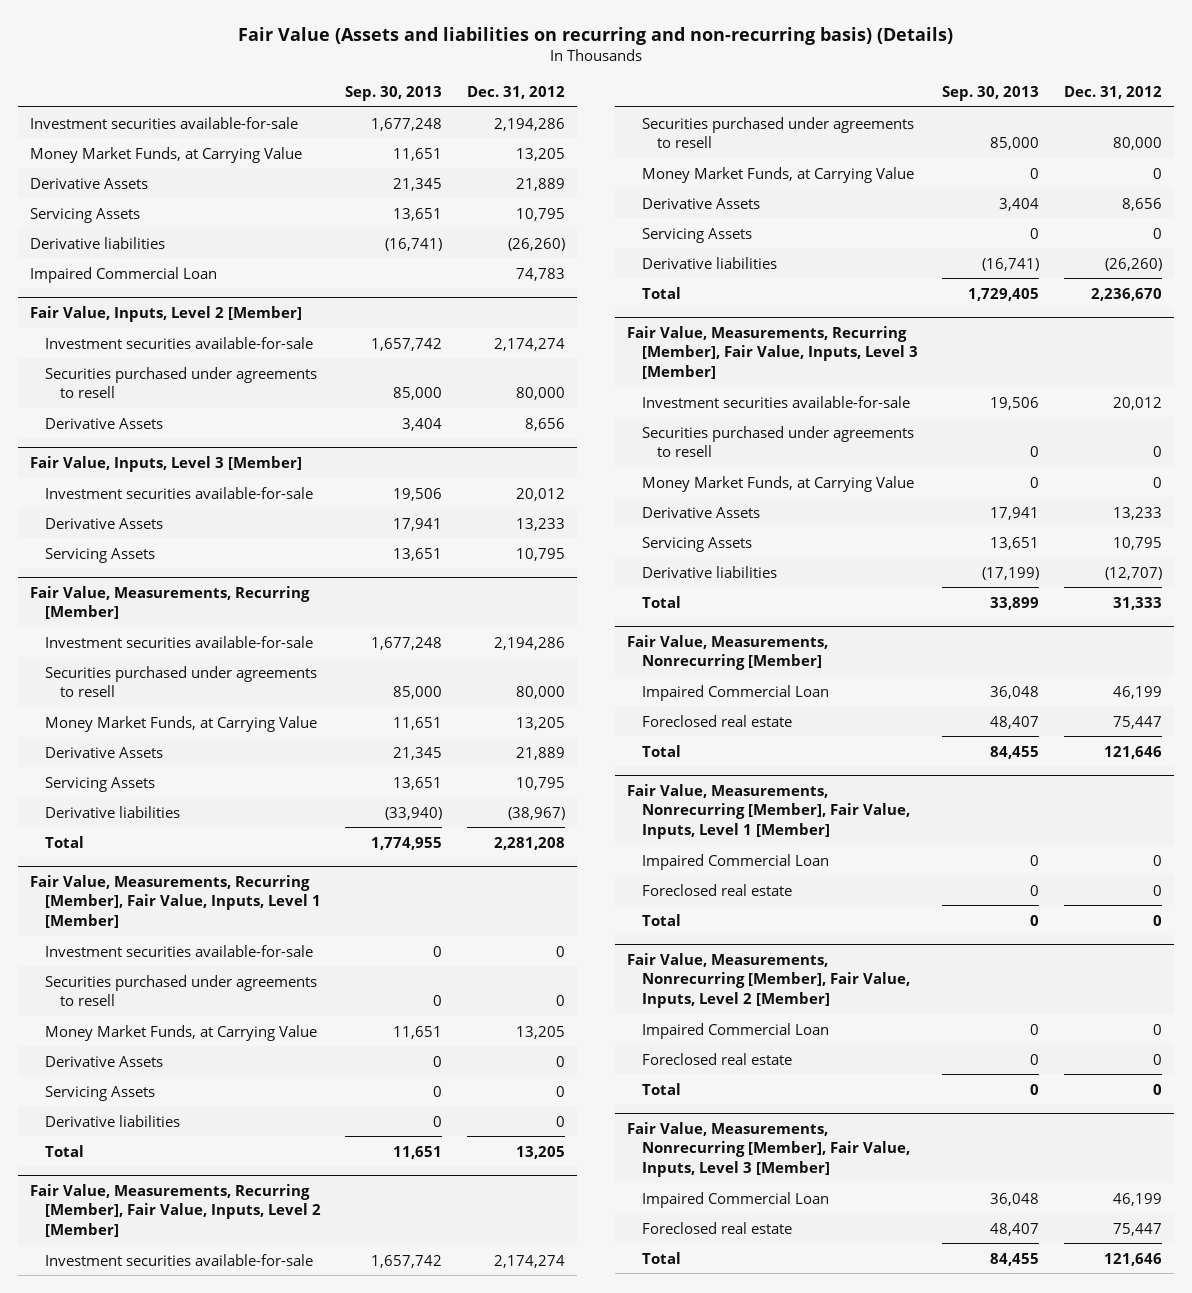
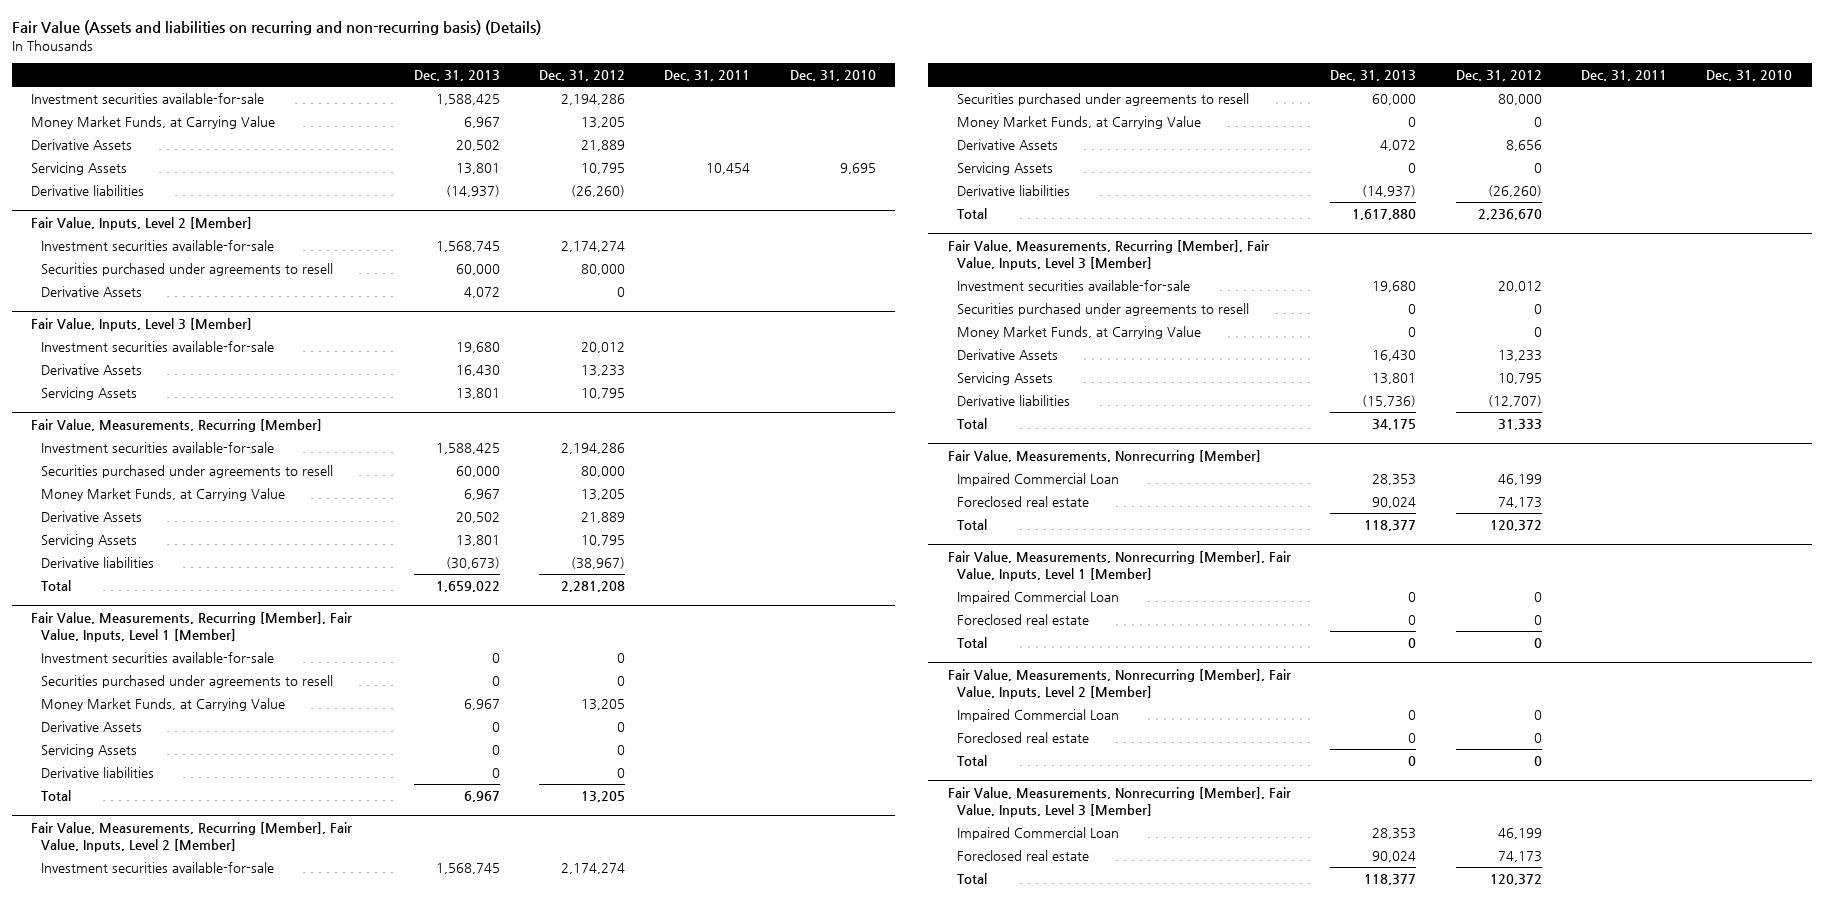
- | Sep. 30, 2013 | Dec. 31, 2012
+ | Dec. 31, 2013 | Dec. 31, 2012 | Dec. 31, 2011 | Dec. 31, 2010
- Impaired Commercial Loan | | 74,783
@ Fair Value, Inputs, Level 2 [Member]
- Derivative Assets | 3,404 | 8,656
+ Derivative Assets | 4,072 | 0 | |
@ Fair Value, Measurements, Nonrecurring [Member]
- Foreclosed real estate | 48,407 | 75,447
- Total | 84,455 | 121,646
+ Foreclosed real estate | 90,024 | 74,173 | |
+ Total | 118,377 | 120,372 | |
@ Fair Value, Measurements, Nonrecurring [Member], Fair Value, Inputs, Level 3 [Member]
- Foreclosed real estate | 48,407 | 75,447
- Total | 84,455 | 121,646
+ Foreclosed real estate | 90,024 | 74,173 | |
+ Total | 118,377 | 120,372 | |

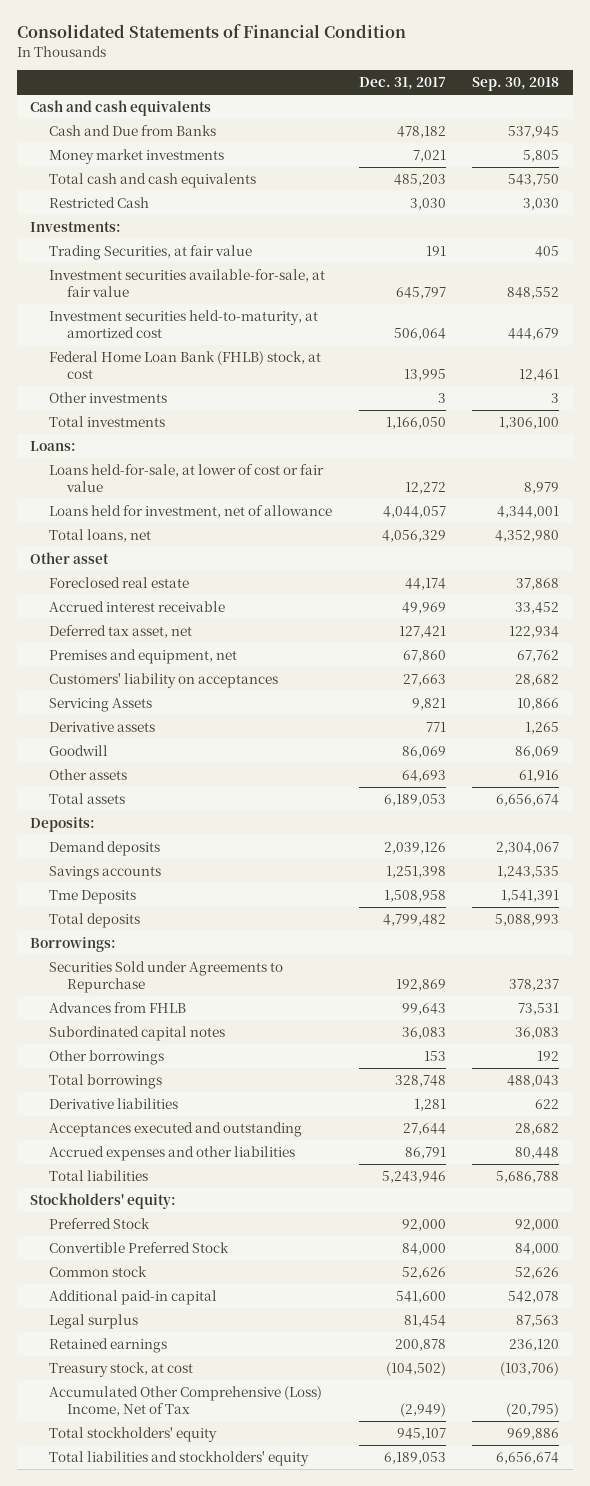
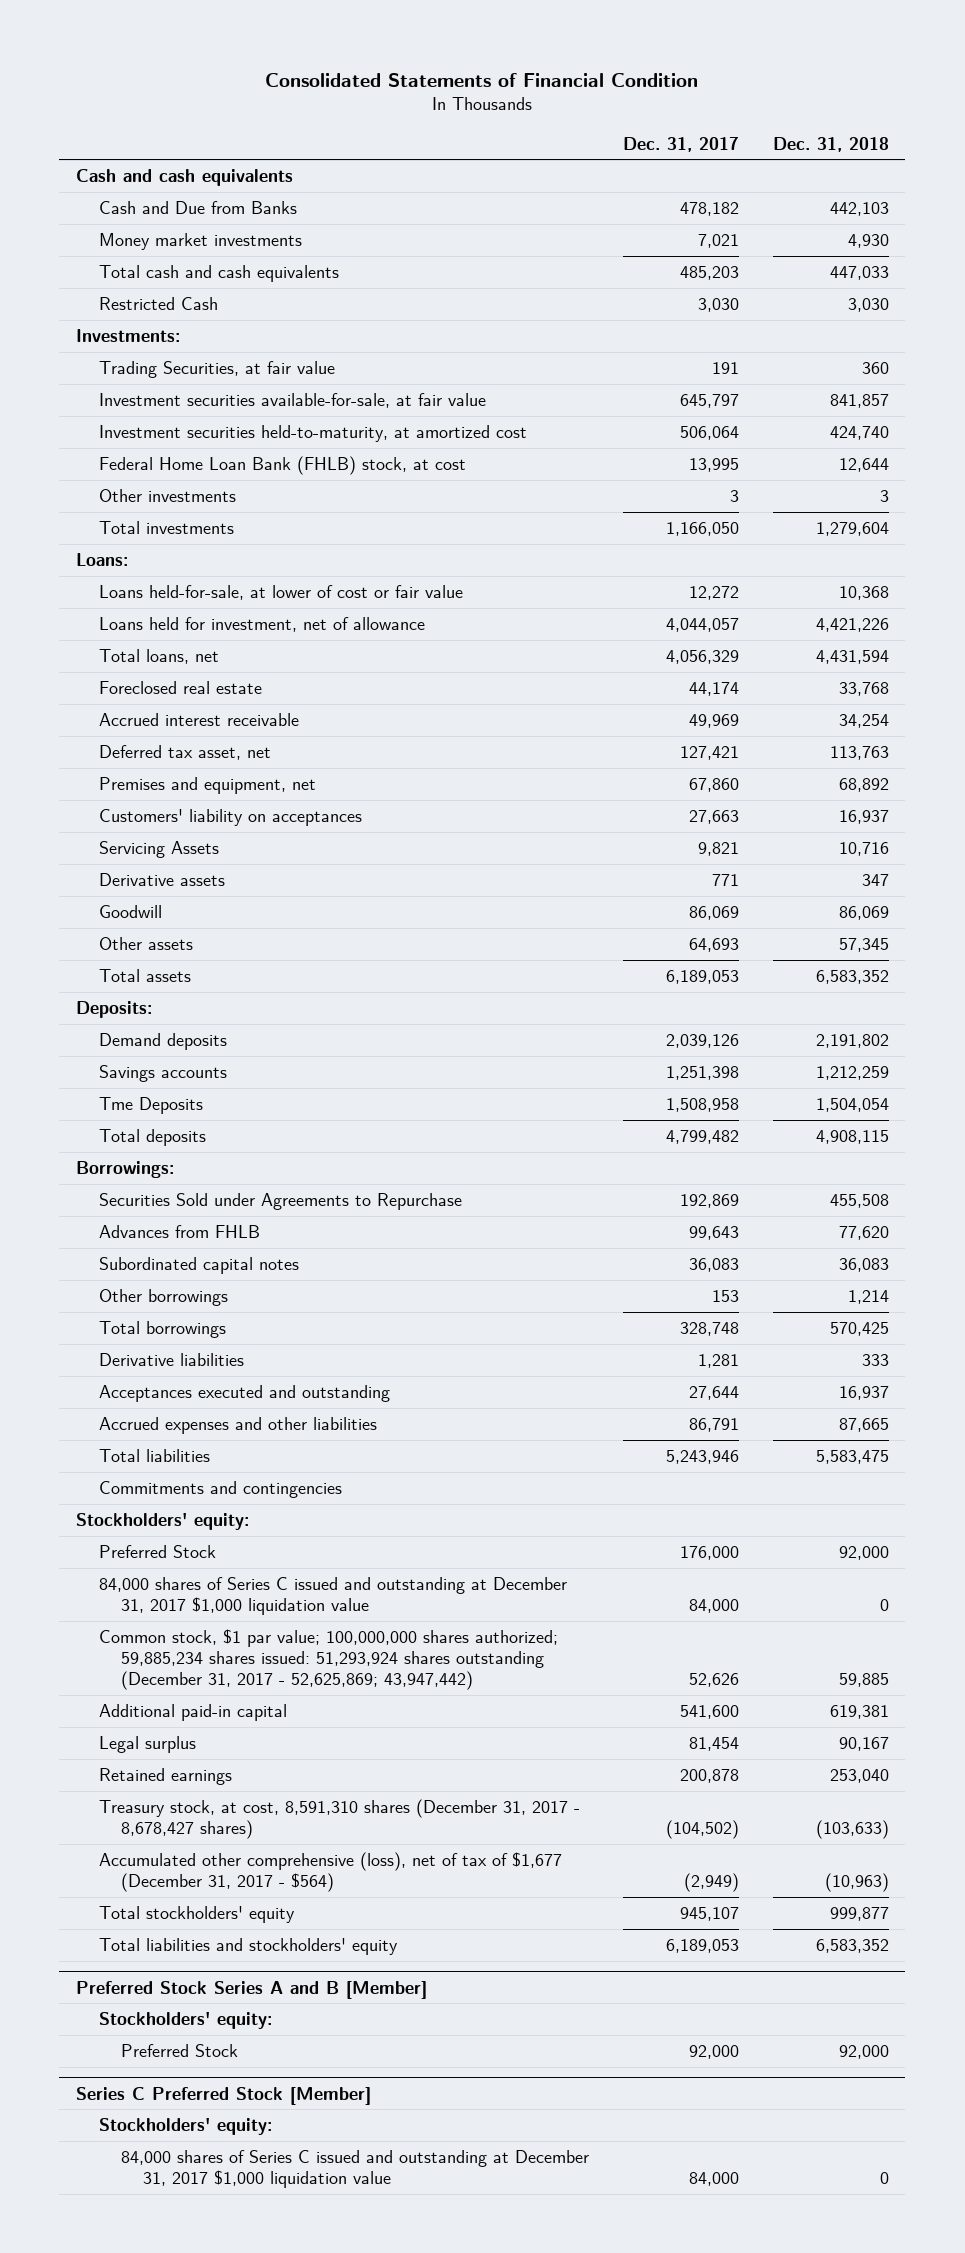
- | Dec. 31, 2017 | Sep. 30, 2018
+ | Dec. 31, 2017 | Dec. 31, 2018
- Other asset
+ Commitments and contingencies
- Preferred Stock | 92,000 | 92,000
- Convertible Preferred Stock | 84,000 | 84,000
- Common stock | 52,626 | 52,626
+ Preferred Stock | 176,000 | 92,000
+ 84,000 shares of Series C issued and outstanding at December 31, 2017 $1,000 liquidation value | 84,000 | 0
+ Common stock, $1 par value; 100,000,000 shares authorized; 59,885,234 shares issued: 51,293,924 shares outstanding (December 31, 2017 - 52,625,869; 43,947,442) | 52,626 | 59,885
- Treasury stock, at cost | (104,502) | (103,706)
- Accumulated Other Comprehensive (Loss) Income, Net of Tax | (2,949) | (20,795)
+ Treasury stock, at cost, 8,591,310 shares (December 31, 2017 - 8,678,427 shares) | (104,502) | (103,633)
+ Accumulated other comprehensive (loss), net of tax of $1,677 (December 31, 2017 - $564) | (2,949) | (10,963)
+ Preferred Stock Series A and B [Member]
+ Stockholders' equity:
+ Preferred Stock | 92,000 | 92,000
+ Series C Preferred Stock [Member]
+ Stockholders' equity:
+ 84,000 shares of Series C issued and outstanding at December 31, 2017 $1,000 liquidation value | 84,000 | 0

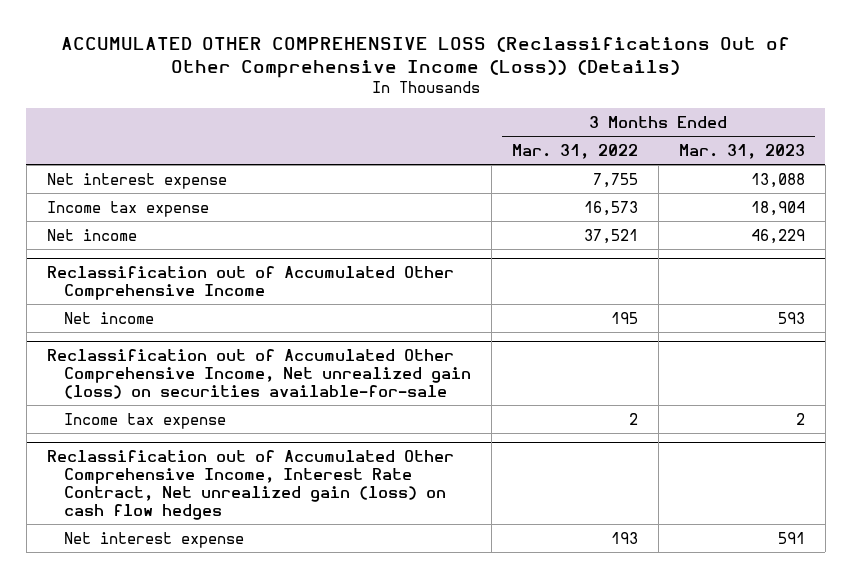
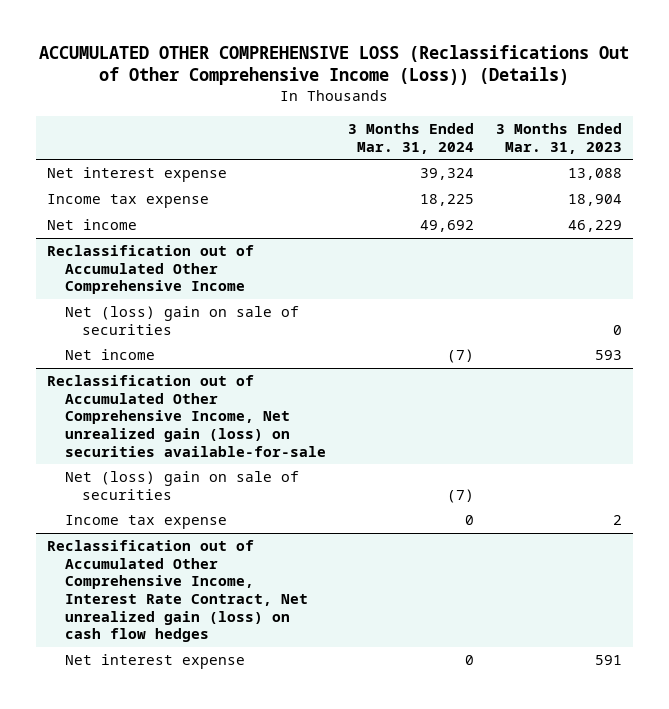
- | 3 Months Ended Mar. 31, 2022 | 3 Months Ended Mar. 31, 2023
+ | 3 Months Ended Mar. 31, 2024 | 3 Months Ended Mar. 31, 2023
@ Reclassification out of Accumulated Other Comprehensive Income
+ Net (loss) gain on sale of securities | | 0
@ Reclassification out of Accumulated Other Comprehensive Income, Net unrealized gain (loss) on securities available-for-sale
+ Net (loss) gain on sale of securities | (7) |

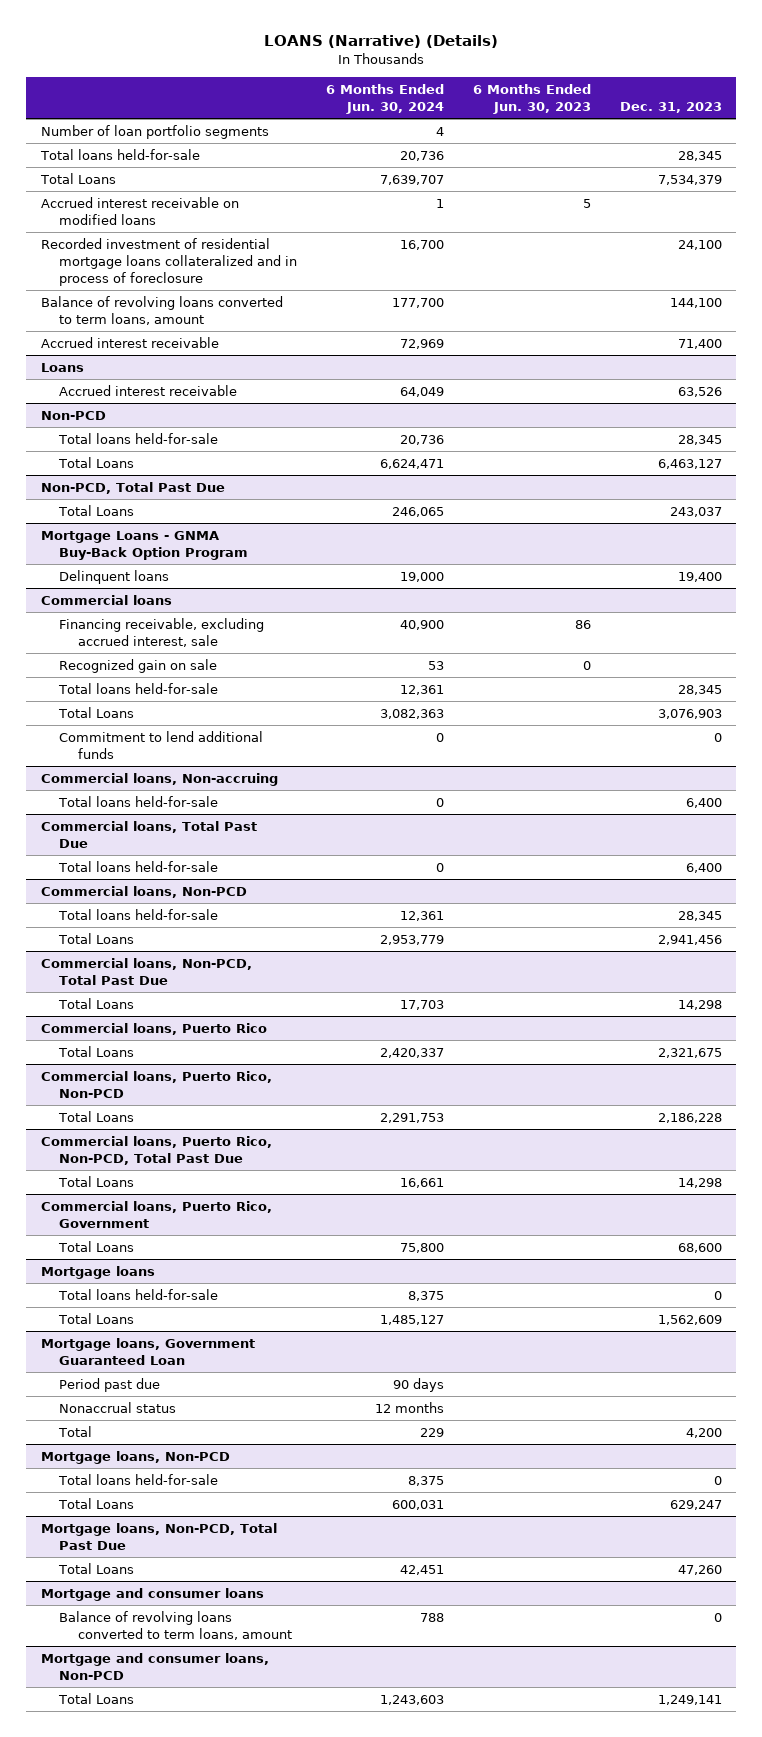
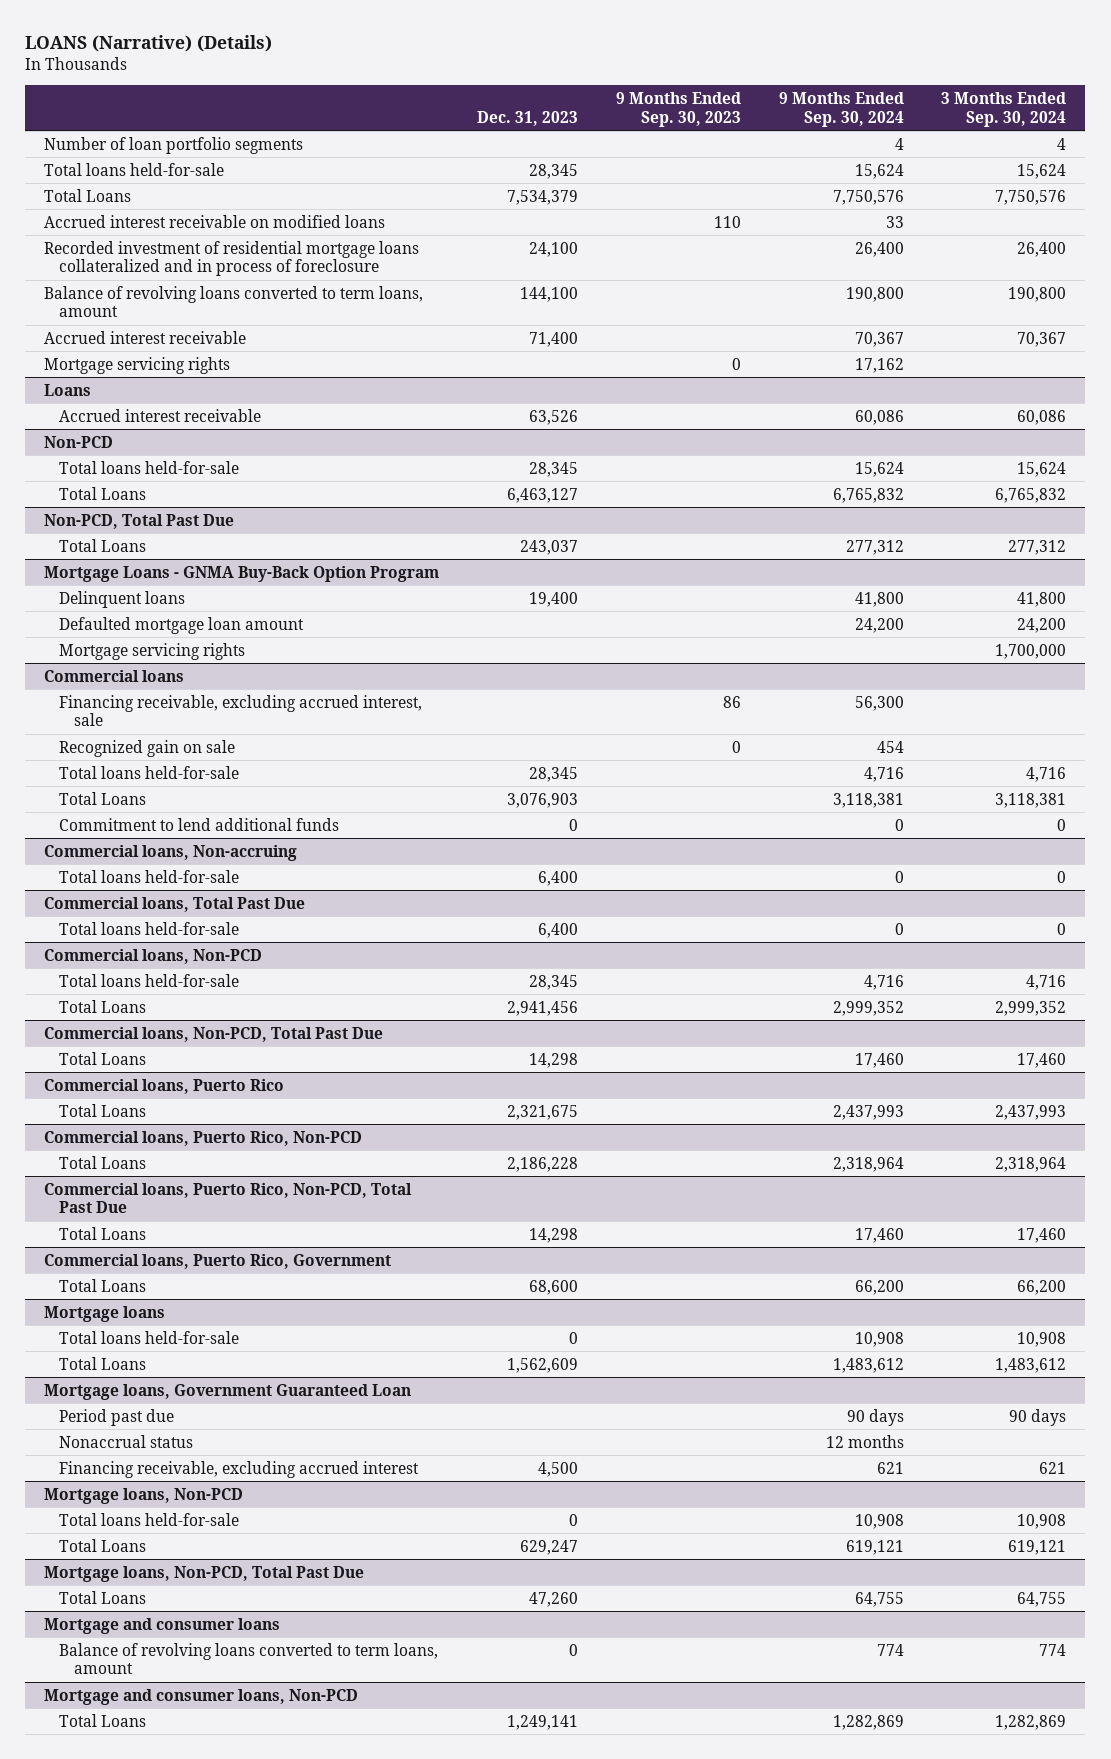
- | 6 Months Ended Jun. 30, 2024 | 6 Months Ended Jun. 30, 2023 | Dec. 31, 2023
+ | Dec. 31, 2023 | 9 Months Ended Sep. 30, 2023 | 9 Months Ended Sep. 30, 2024 | 3 Months Ended Sep. 30, 2024
+ Mortgage servicing rights | | 0 | 17,162 |
@ Mortgage Loans - GNMA Buy-Back Option Program
+ Defaulted mortgage loan amount | | | 24,200 | 24,200
+ Mortgage servicing rights | | | | 1,700,000
@ Mortgage loans, Government Guaranteed Loan
- Total | 229 | | 4,200
+ Financing receivable, excluding accrued interest | 4,500 | | 621 | 621

